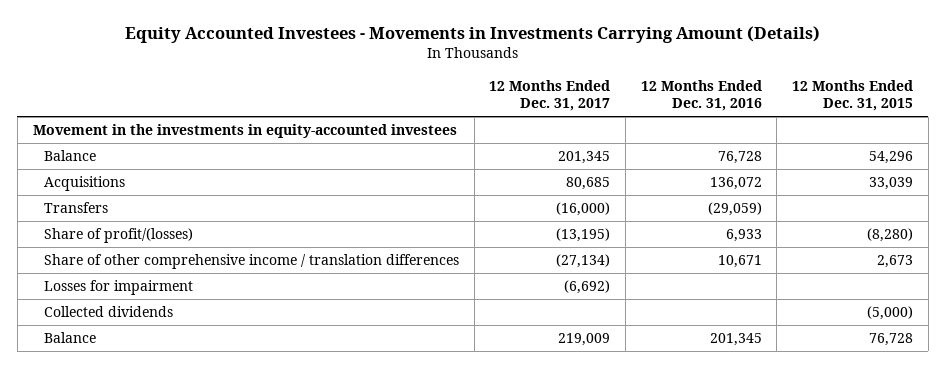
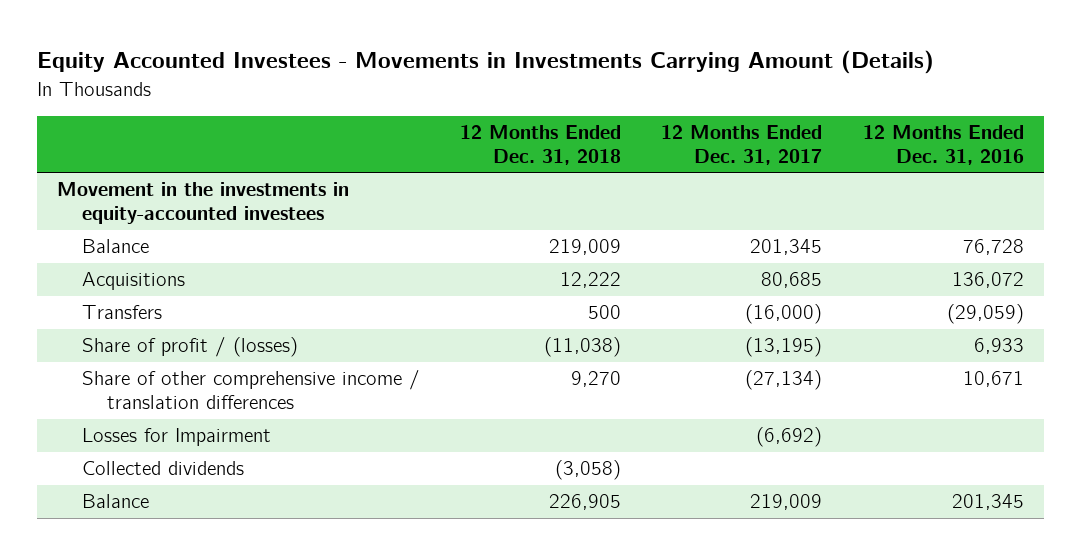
- | 12 Months Ended Dec. 31, 2017 | 12 Months Ended Dec. 31, 2016 | 12 Months Ended Dec. 31, 2015
+ | 12 Months Ended Dec. 31, 2018 | 12 Months Ended Dec. 31, 2017 | 12 Months Ended Dec. 31, 2016
- Share of profit/(losses) | (13,195) | 6,933 | (8,280)
+ Share of profit / (losses) | (11,038) | (13,195) | 6,933
- Losses for impairment | (6,692) | |
+ Losses for Impairment | | (6,692) |

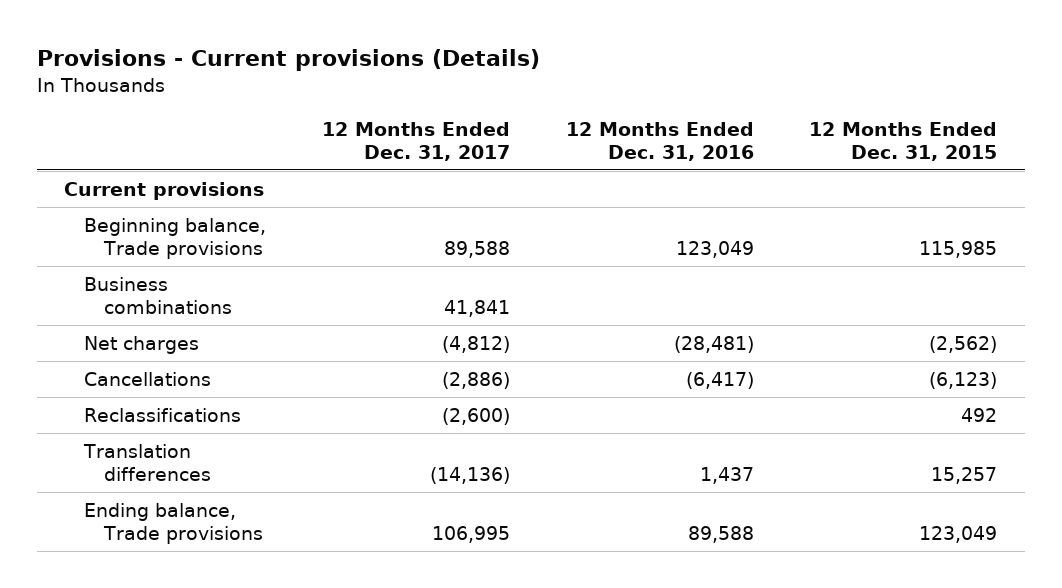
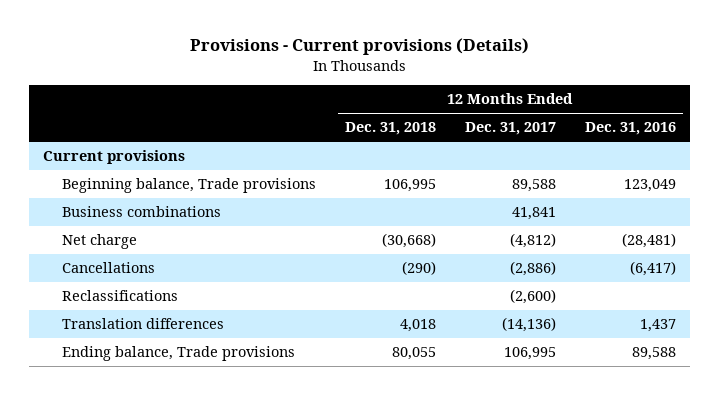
- | 12 Months Ended Dec. 31, 2017 | 12 Months Ended Dec. 31, 2016 | 12 Months Ended Dec. 31, 2015
+ | 12 Months Ended Dec. 31, 2018 | 12 Months Ended Dec. 31, 2017 | 12 Months Ended Dec. 31, 2016
- Net charges | (4,812) | (28,481) | (2,562)
+ Net charge | (30,668) | (4,812) | (28,481)

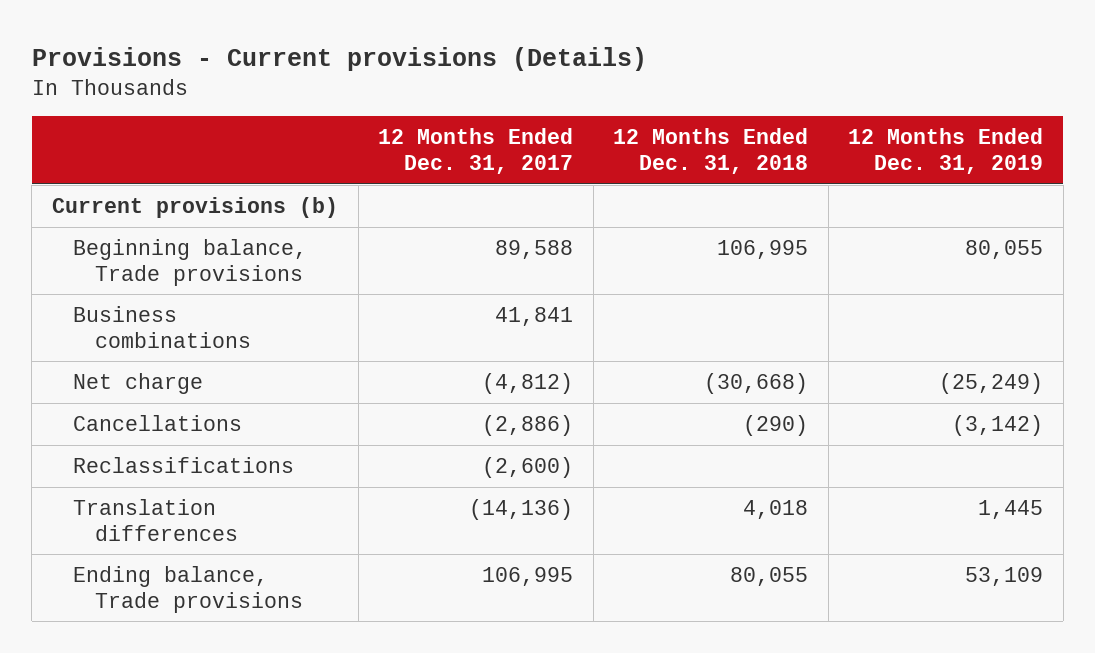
- | 12 Months Ended Dec. 31, 2018 | 12 Months Ended Dec. 31, 2017 | 12 Months Ended Dec. 31, 2016
+ | 12 Months Ended Dec. 31, 2017 | 12 Months Ended Dec. 31, 2018 | 12 Months Ended Dec. 31, 2019
- Current provisions
+ Current provisions (b)

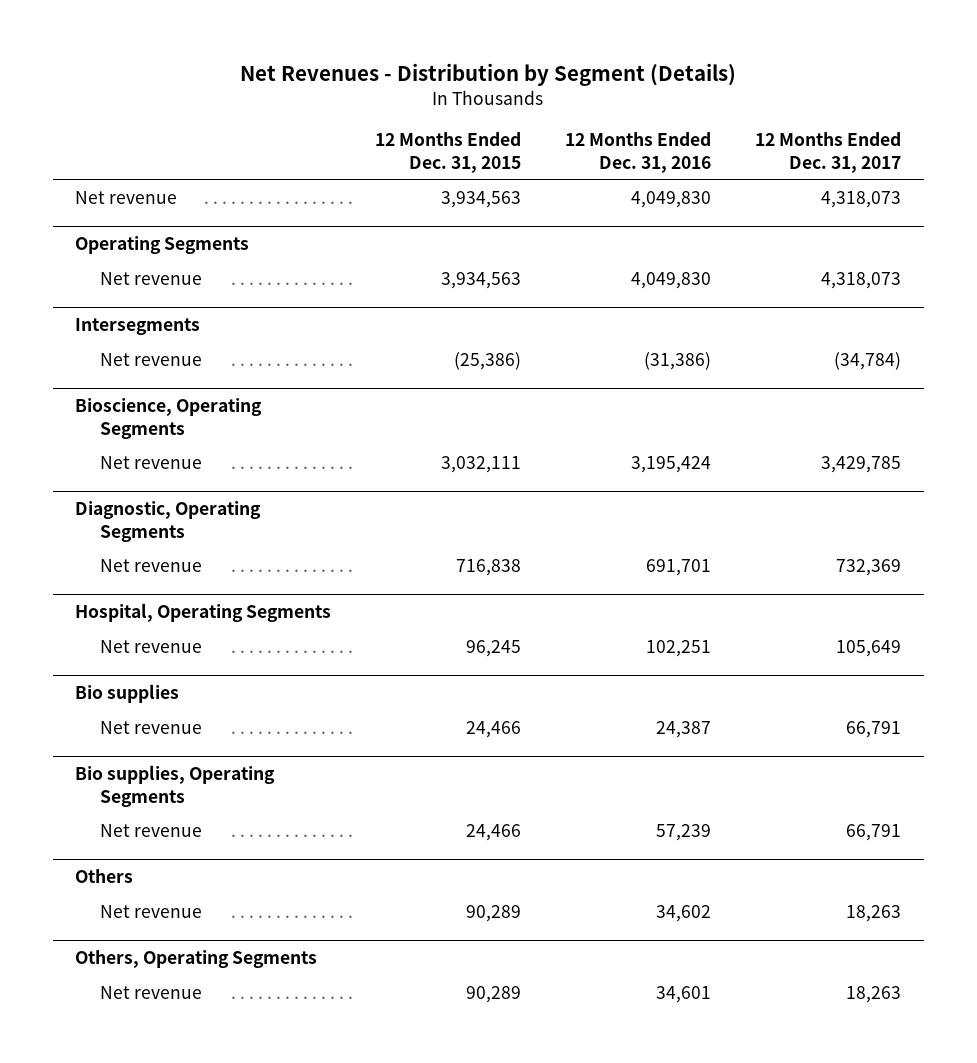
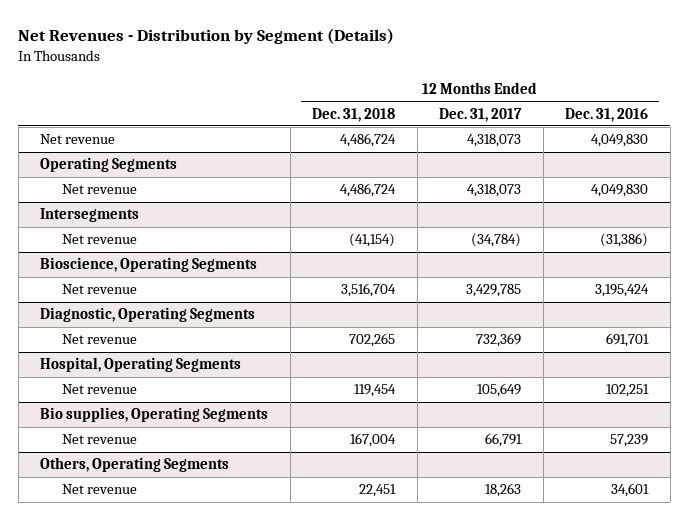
- | 12 Months Ended Dec. 31, 2015 | 12 Months Ended Dec. 31, 2016 | 12 Months Ended Dec. 31, 2017
+ | 12 Months Ended Dec. 31, 2018 | 12 Months Ended Dec. 31, 2017 | 12 Months Ended Dec. 31, 2016
- Bio supplies
- Net revenue | 24,466 | 24,387 | 66,791
- Others
- Net revenue | 90,289 | 34,602 | 18,263

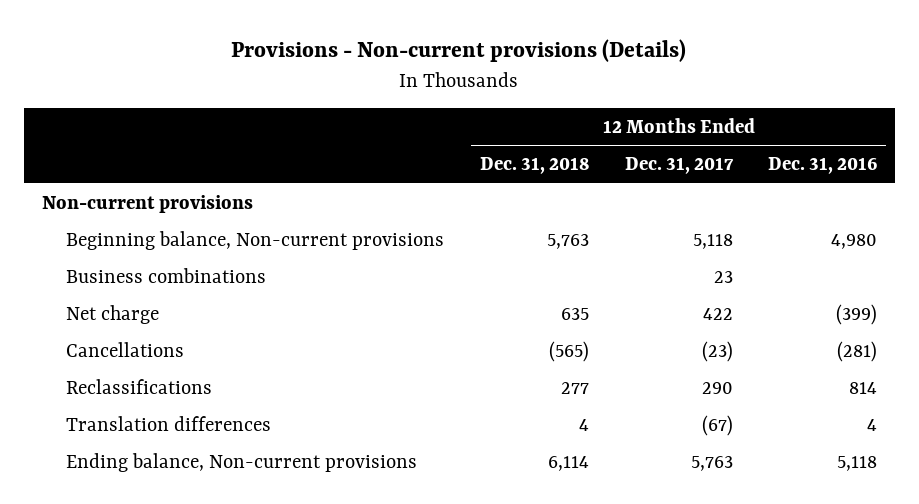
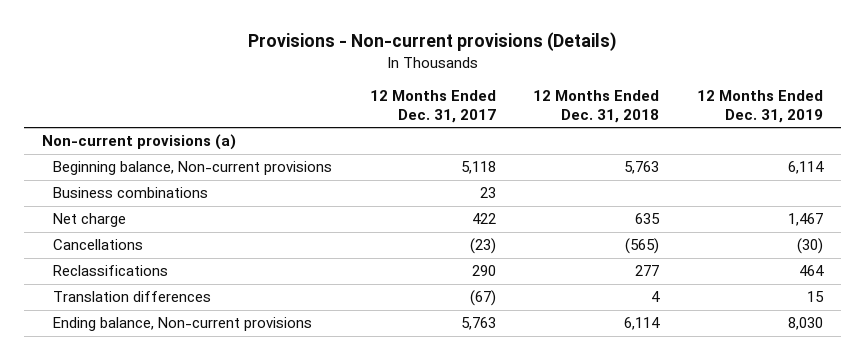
- | 12 Months Ended Dec. 31, 2018 | 12 Months Ended Dec. 31, 2017 | 12 Months Ended Dec. 31, 2016
+ | 12 Months Ended Dec. 31, 2017 | 12 Months Ended Dec. 31, 2018 | 12 Months Ended Dec. 31, 2019
- Non-current provisions
+ Non-current provisions (a)

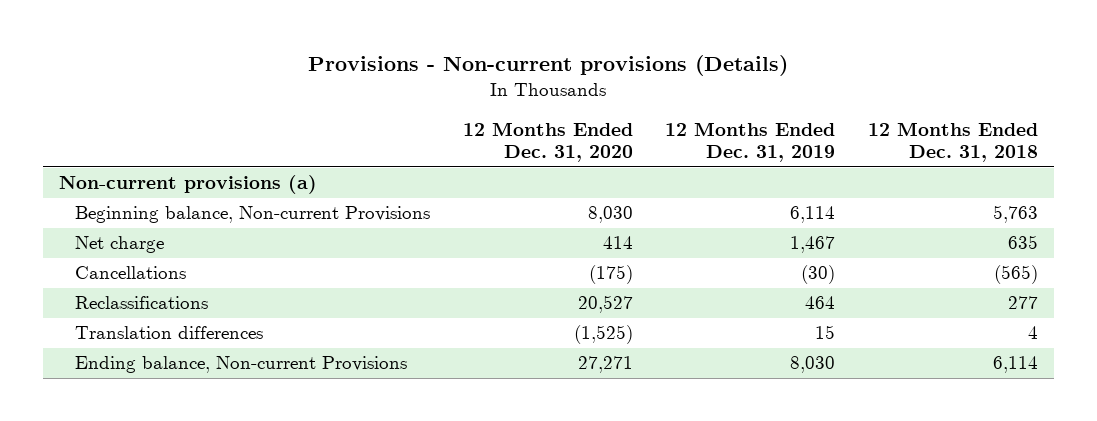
- | 12 Months Ended Dec. 31, 2017 | 12 Months Ended Dec. 31, 2018 | 12 Months Ended Dec. 31, 2019
+ | 12 Months Ended Dec. 31, 2020 | 12 Months Ended Dec. 31, 2019 | 12 Months Ended Dec. 31, 2018
- Beginning balance, Non-current provisions | 5,118 | 5,763 | 6,114
- Business combinations | 23 | |
+ Beginning balance, Non-current Provisions | 8,030 | 6,114 | 5,763
- Ending balance, Non-current provisions | 5,763 | 6,114 | 8,030
+ Ending balance, Non-current Provisions | 27,271 | 8,030 | 6,114

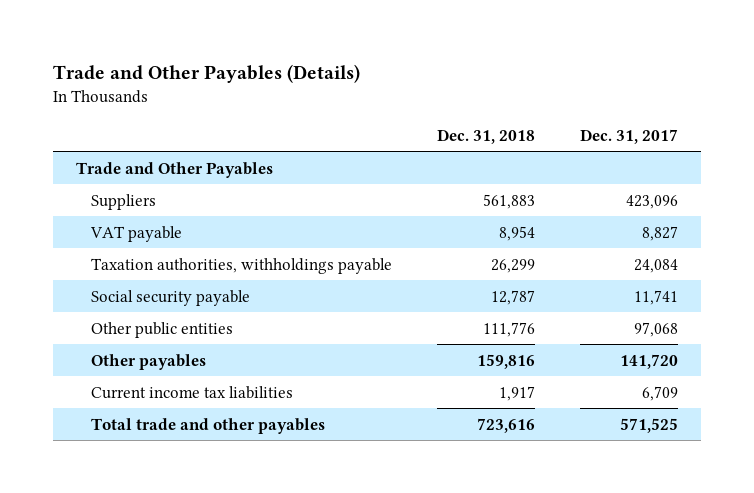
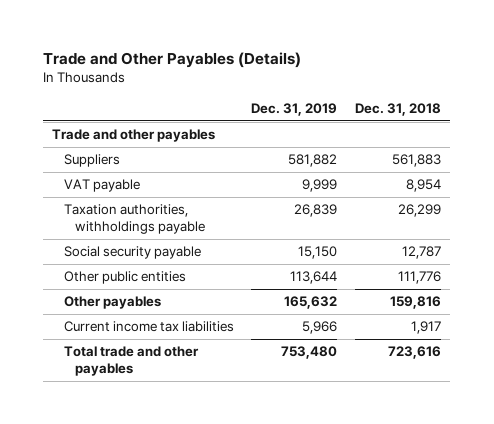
- | Dec. 31, 2018 | Dec. 31, 2017
+ | Dec. 31, 2019 | Dec. 31, 2018
- Trade and Other Payables
+ Trade and other payables

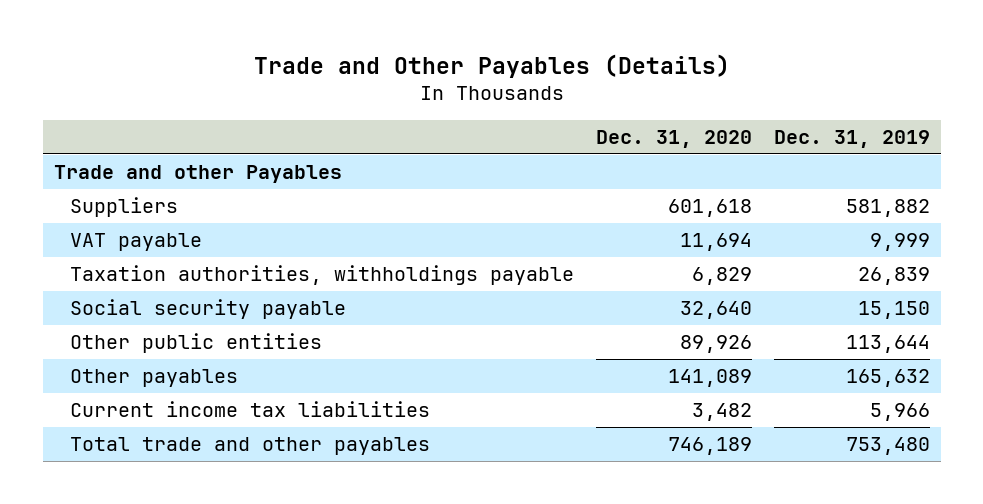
- | Dec. 31, 2019 | Dec. 31, 2018
+ | Dec. 31, 2020 | Dec. 31, 2019
- Trade and other payables
+ Trade and other Payables

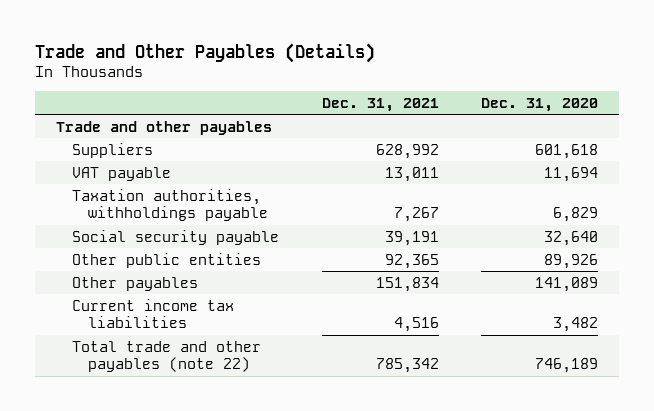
- | Dec. 31, 2020 | Dec. 31, 2019
+ | Dec. 31, 2021 | Dec. 31, 2020
- Trade and other Payables
+ Trade and other payables
- Total trade and other payables | 746,189 | 753,480
+ Total trade and other payables (note 22) | 785,342 | 746,189

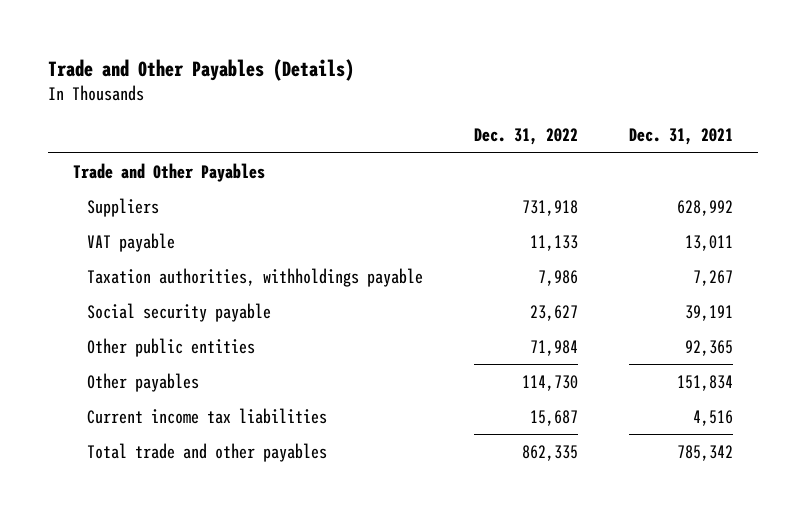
- | Dec. 31, 2021 | Dec. 31, 2020
+ | Dec. 31, 2022 | Dec. 31, 2021
- Trade and other payables
+ Trade and Other Payables
- Total trade and other payables (note 22) | 785,342 | 746,189
+ Total trade and other payables | 862,335 | 785,342

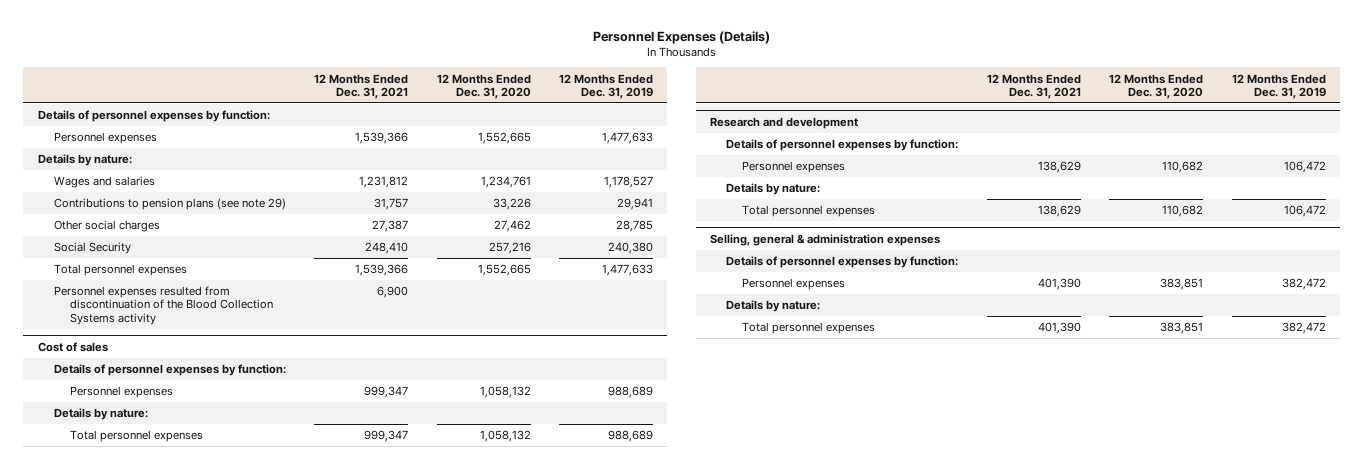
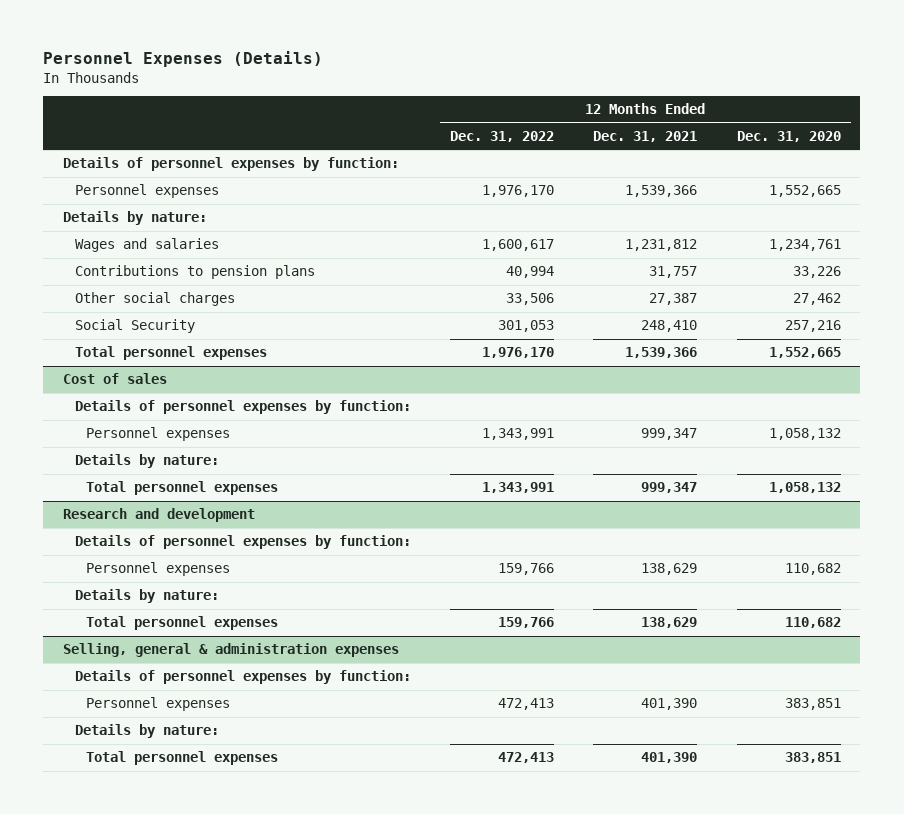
- | 12 Months Ended Dec. 31, 2021 | 12 Months Ended Dec. 31, 2020 | 12 Months Ended Dec. 31, 2019
+ | 12 Months Ended Dec. 31, 2022 | 12 Months Ended Dec. 31, 2021 | 12 Months Ended Dec. 31, 2020
- Contributions to pension plans (see note 29) | 31,757 | 33,226 | 29,941
+ Contributions to pension plans | 40,994 | 31,757 | 33,226
- Personnel expenses resulted from discontinuation of the Blood Collection Systems activity | 6,900 | |

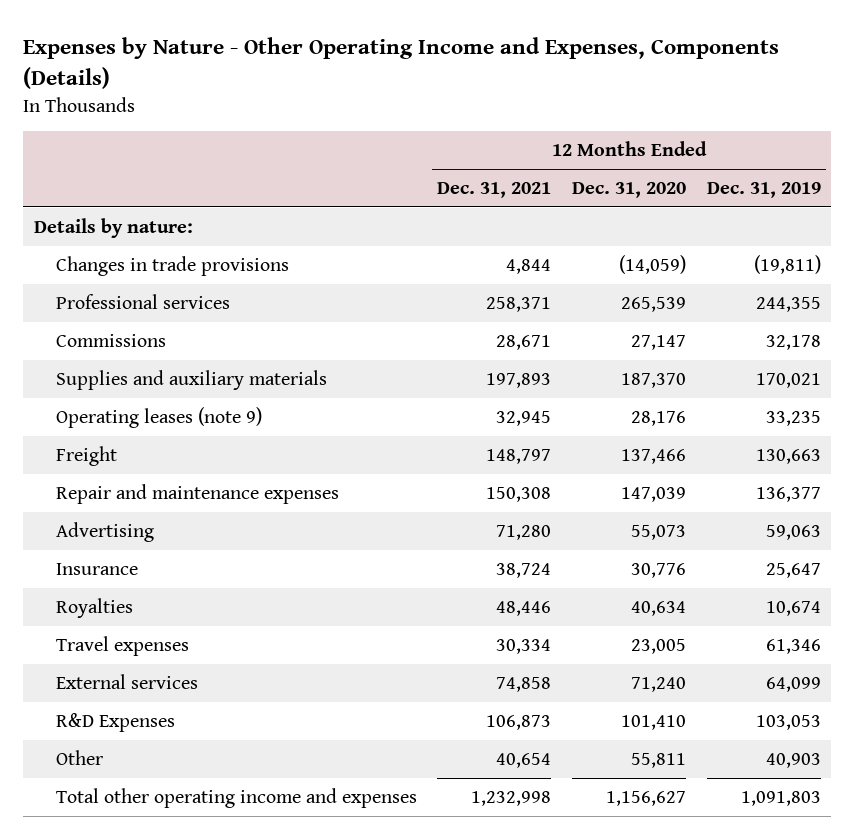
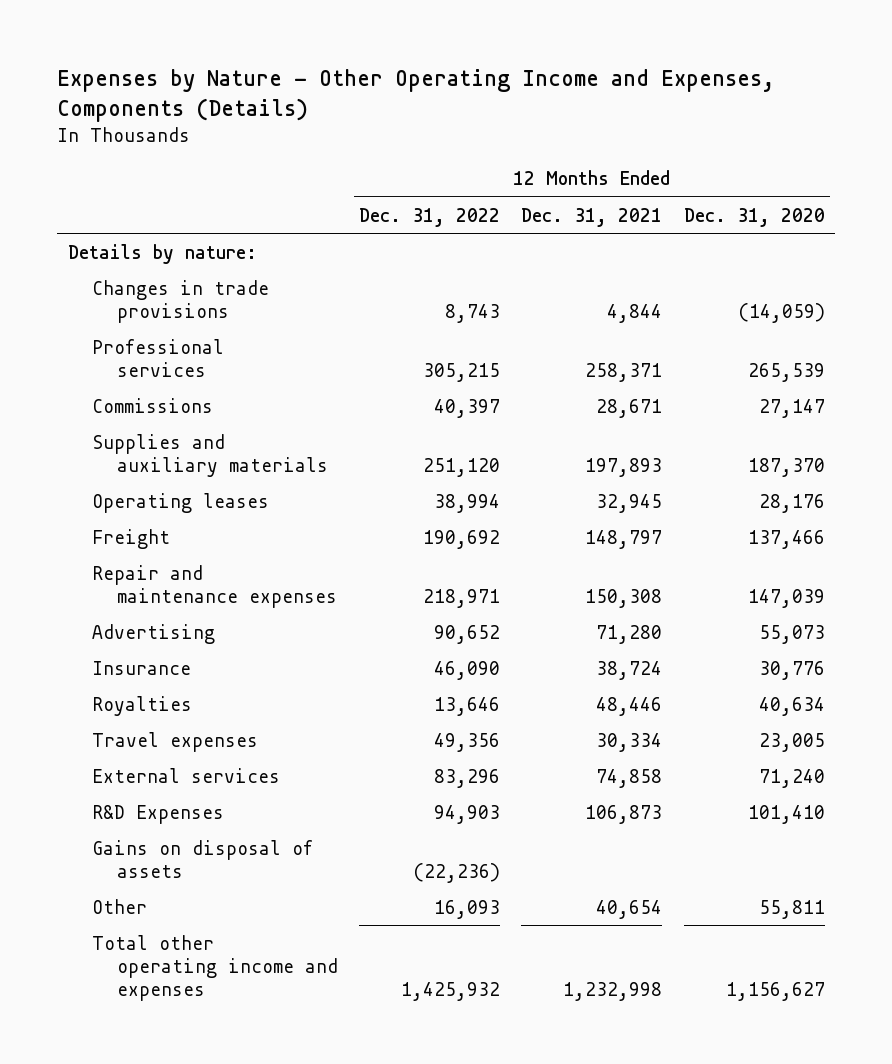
- | 12 Months Ended Dec. 31, 2021 | 12 Months Ended Dec. 31, 2020 | 12 Months Ended Dec. 31, 2019
+ | 12 Months Ended Dec. 31, 2022 | 12 Months Ended Dec. 31, 2021 | 12 Months Ended Dec. 31, 2020
- Operating leases (note 9) | 32,945 | 28,176 | 33,235
+ Operating leases | 38,994 | 32,945 | 28,176
+ Gains on disposal of assets | (22,236) | |

